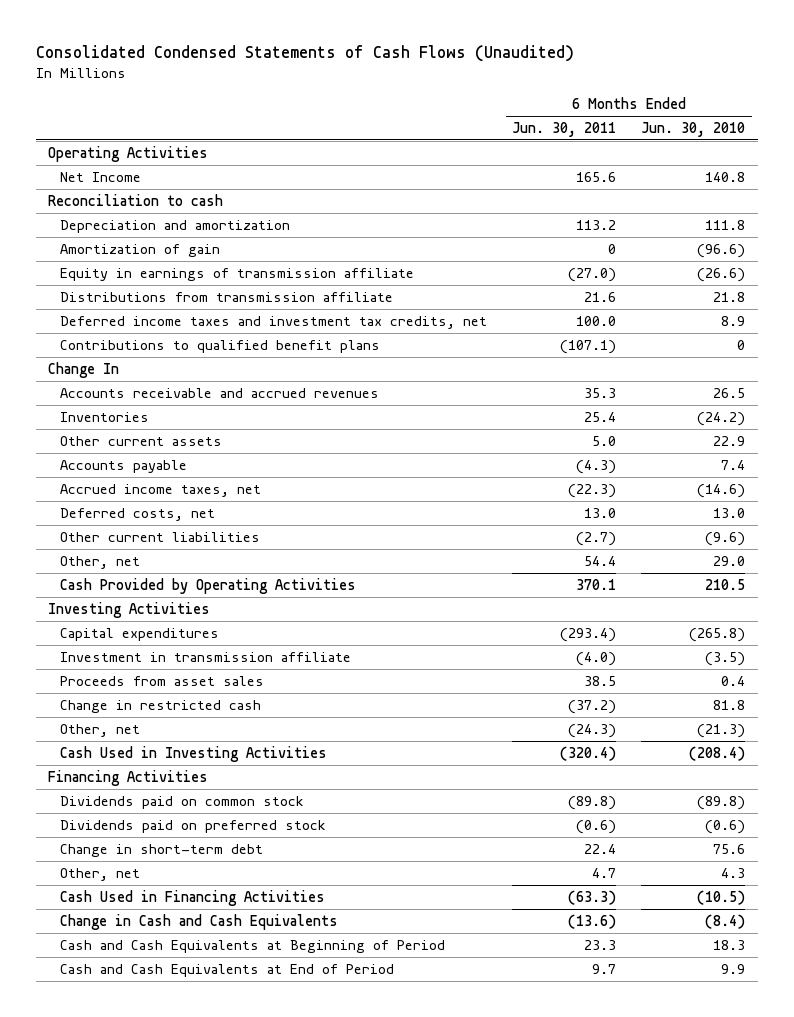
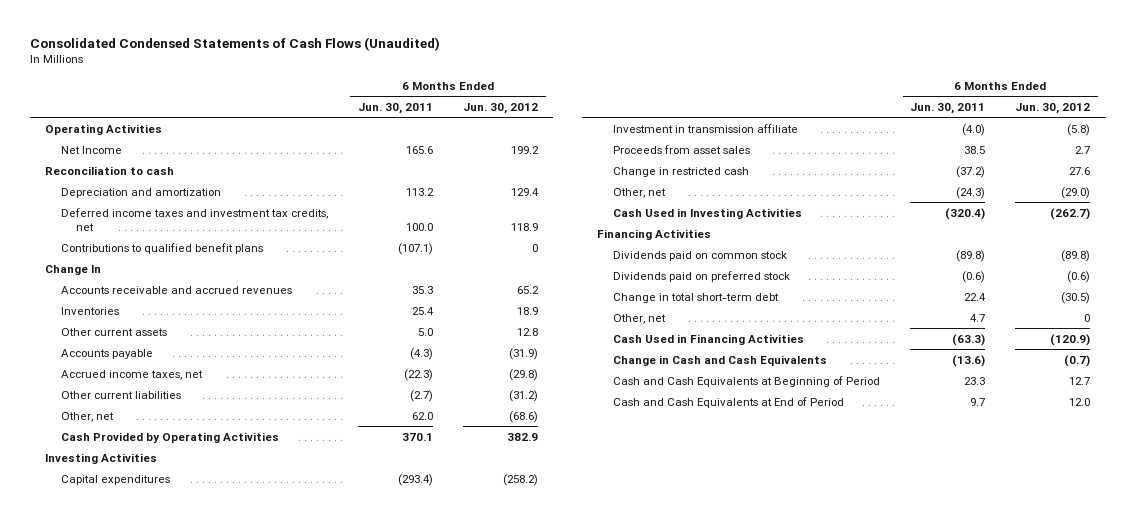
- | 6 Months Ended Jun. 30, 2011 | 6 Months Ended Jun. 30, 2010
+ | 6 Months Ended Jun. 30, 2011 | 6 Months Ended Jun. 30, 2012
- Amortization of gain | 0 | (96.6)
- Equity in earnings of transmission affiliate | (27.0) | (26.6)
- Distributions from transmission affiliate | 21.6 | 21.8
- Deferred costs, net | 13.0 | 13.0
- Other, net | 54.4 | 29.0
+ Other, net | 62.0 | (68.6)
- Change in short-term debt | 22.4 | 75.6
+ Change in total short-term debt | 22.4 | (30.5)

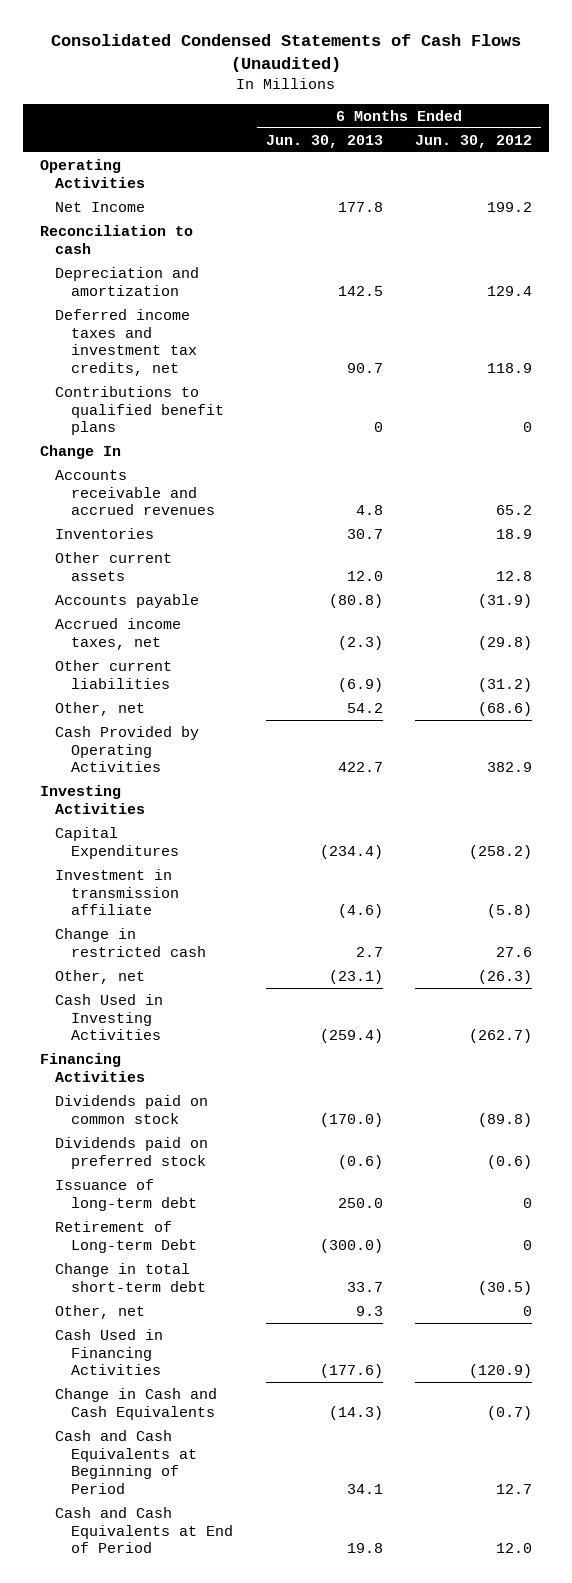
- | 6 Months Ended Jun. 30, 2011 | 6 Months Ended Jun. 30, 2012
+ | 6 Months Ended Jun. 30, 2013 | 6 Months Ended Jun. 30, 2012
- Capital expenditures | (293.4) | (258.2)
+ Capital Expenditures | (234.4) | (258.2)
- Proceeds from asset sales | 38.5 | 2.7
- Other, net | (24.3) | (29.0)
+ Other, net | (23.1) | (26.3)
+ Issuance of long-term debt | 250.0 | 0
+ Retirement of Long-term Debt | (300.0) | 0

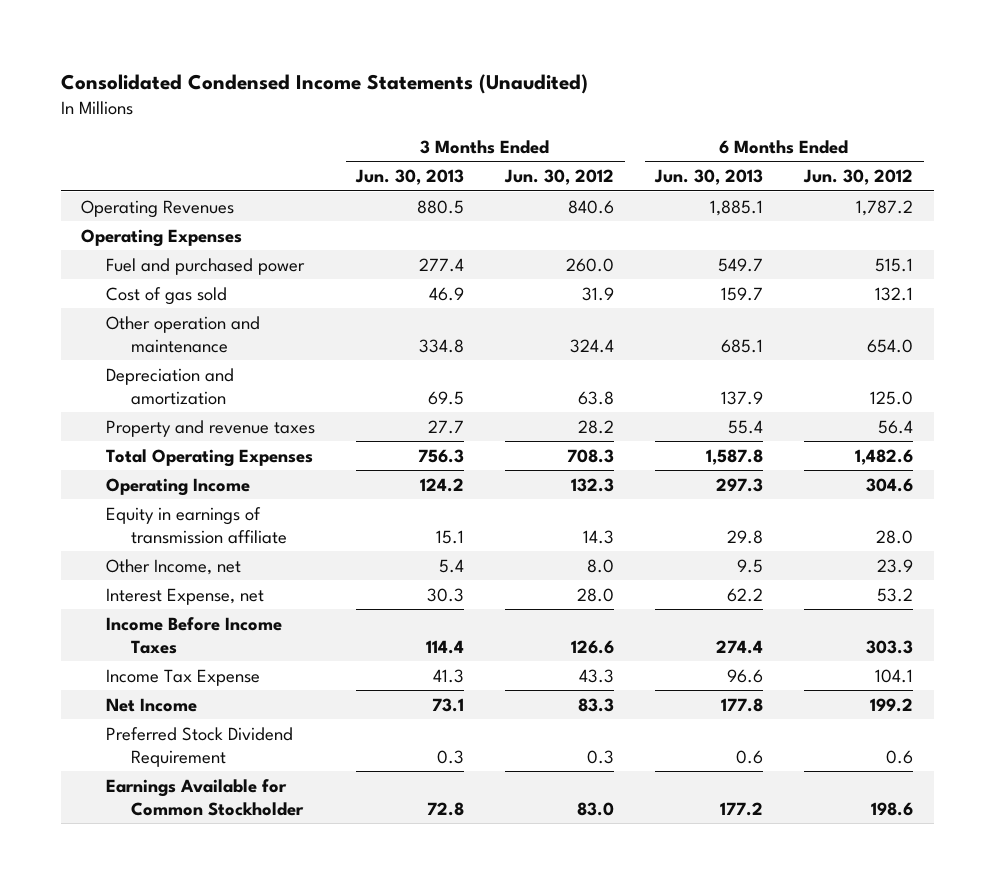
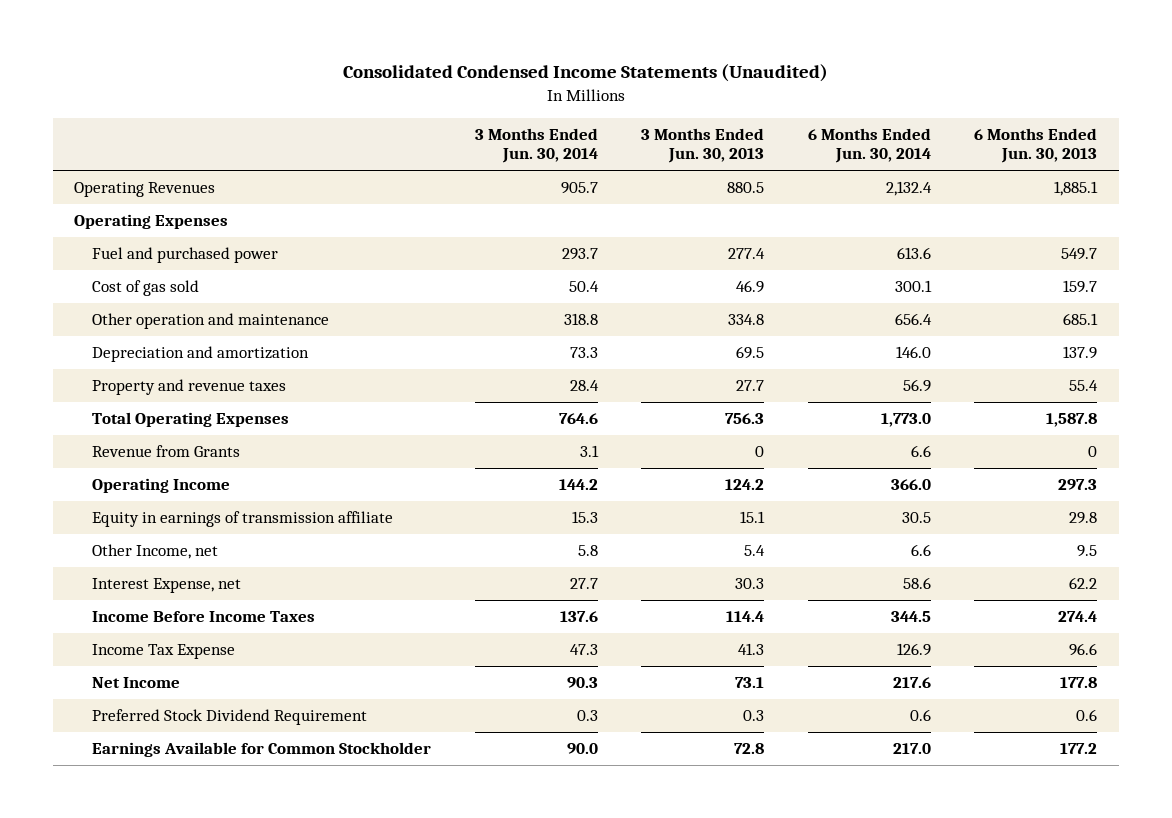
- | 3 Months Ended Jun. 30, 2013 | 3 Months Ended Jun. 30, 2012 | 6 Months Ended Jun. 30, 2013 | 6 Months Ended Jun. 30, 2012
+ | 3 Months Ended Jun. 30, 2014 | 3 Months Ended Jun. 30, 2013 | 6 Months Ended Jun. 30, 2014 | 6 Months Ended Jun. 30, 2013
+ Revenue from Grants | 3.1 | 0 | 6.6 | 0

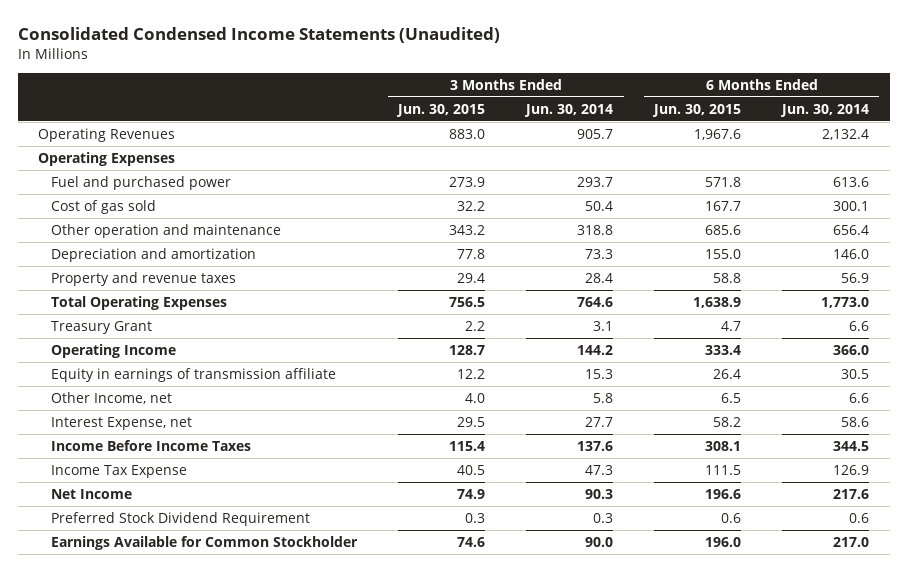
- | 3 Months Ended Jun. 30, 2014 | 3 Months Ended Jun. 30, 2013 | 6 Months Ended Jun. 30, 2014 | 6 Months Ended Jun. 30, 2013
+ | 3 Months Ended Jun. 30, 2015 | 3 Months Ended Jun. 30, 2014 | 6 Months Ended Jun. 30, 2015 | 6 Months Ended Jun. 30, 2014
- Revenue from Grants | 3.1 | 0 | 6.6 | 0
+ Treasury Grant | 2.2 | 3.1 | 4.7 | 6.6

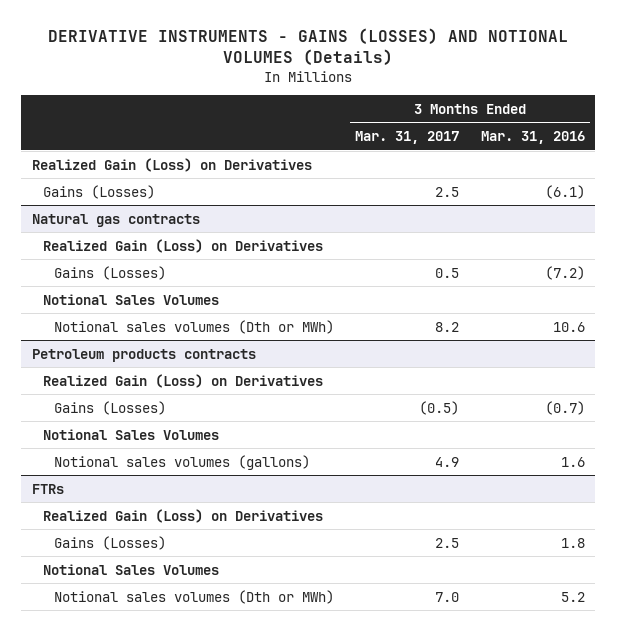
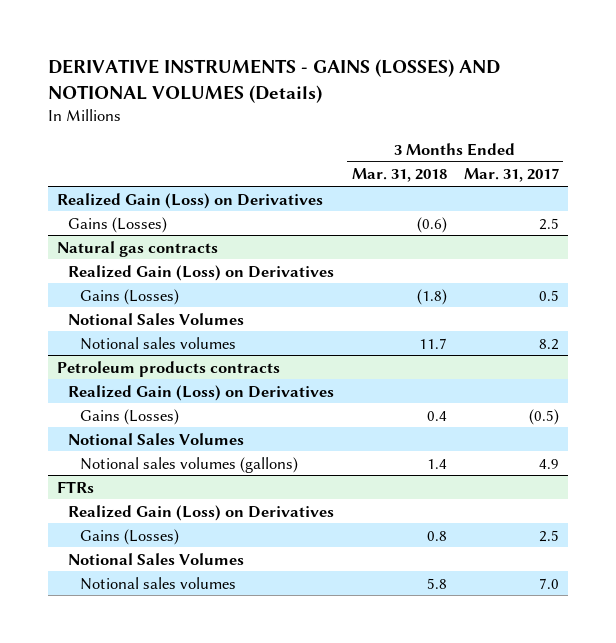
- | 3 Months Ended Mar. 31, 2017 | 3 Months Ended Mar. 31, 2016
+ | 3 Months Ended Mar. 31, 2018 | 3 Months Ended Mar. 31, 2017
@ Natural gas contracts
- Notional sales volumes (Dth or MWh) | 8.2 | 10.6
+ Notional sales volumes | 11.7 | 8.2
@ FTRs
- Notional sales volumes (Dth or MWh) | 7.0 | 5.2
+ Notional sales volumes | 5.8 | 7.0

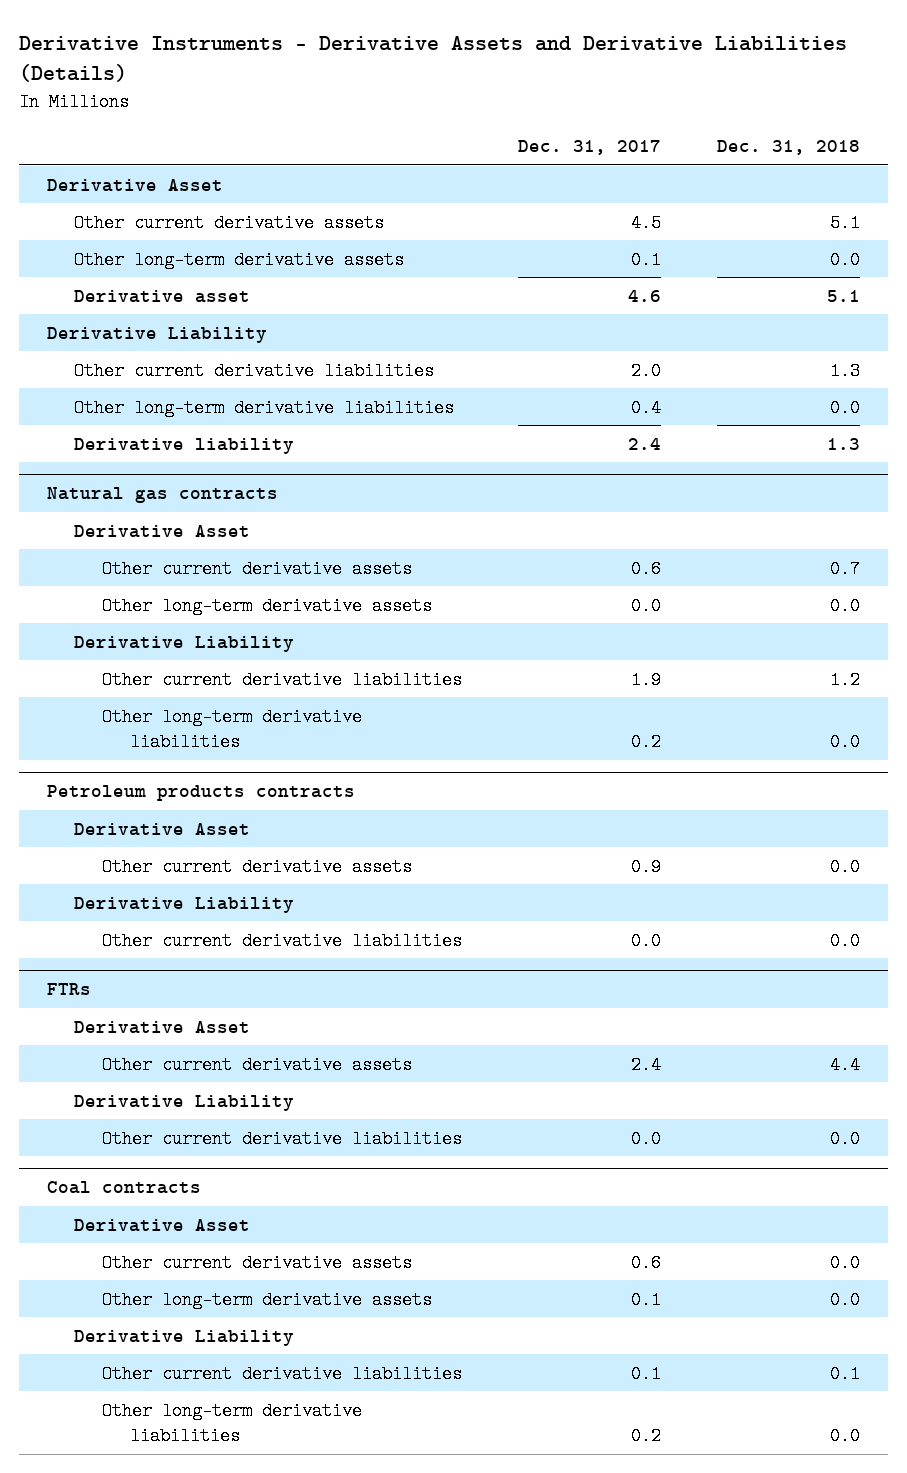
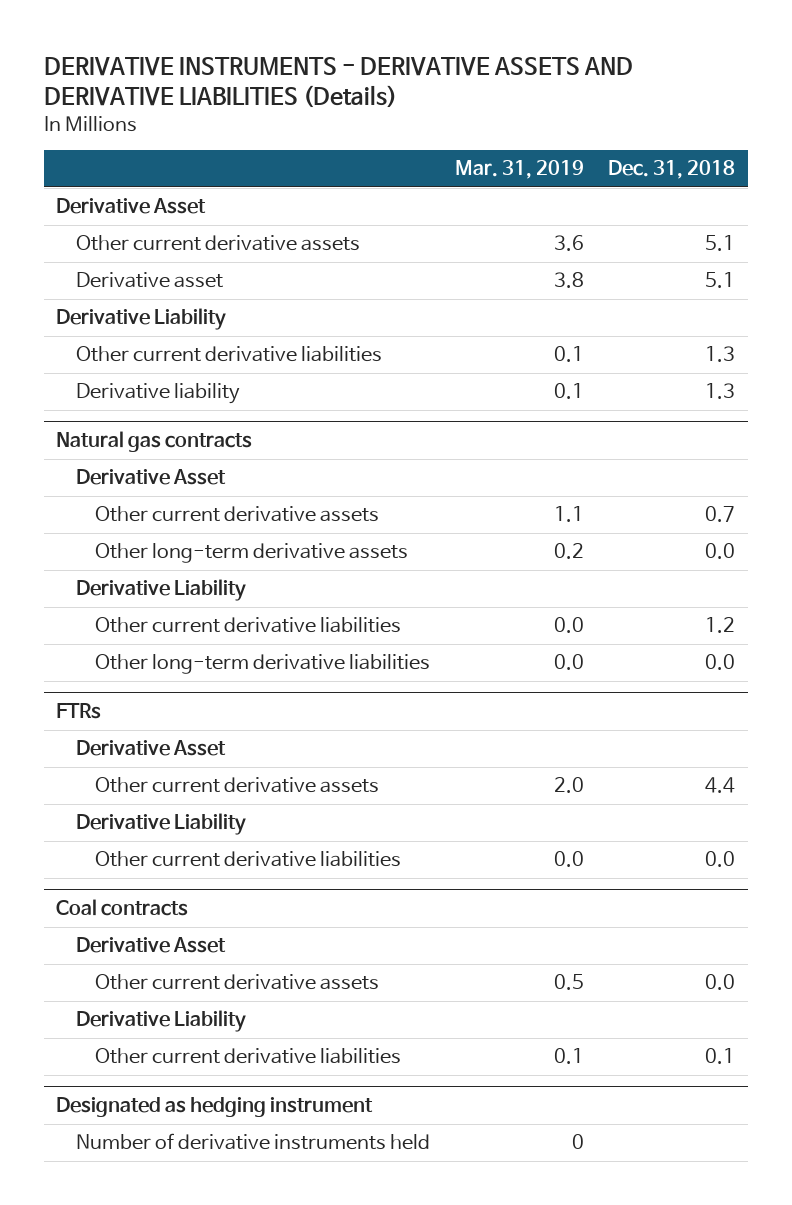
- Derivative Instruments - Derivative Assets and Derivative Liabilities (Details)
+ DERIVATIVE INSTRUMENTS - DERIVATIVE ASSETS AND DERIVATIVE LIABILITIES (Details)
- | Dec. 31, 2017 | Dec. 31, 2018
+ | Mar. 31, 2019 | Dec. 31, 2018
- Other long-term derivative assets | 0.1 | 0.0
- Other long-term derivative liabilities | 0.4 | 0.0
- Petroleum products contracts
- Derivative Asset
- Other current derivative assets | 0.9 | 0.0
- Derivative Liability
- Other current derivative liabilities | 0.0 | 0.0
@ Coal contracts
- Other long-term derivative assets | 0.1 | 0.0
- Other long-term derivative liabilities | 0.2 | 0.0
+ Designated as hedging instrument
+ Number of derivative instruments held | 0 |

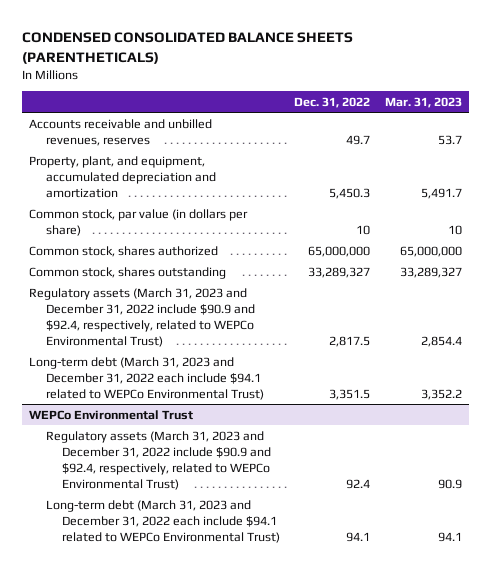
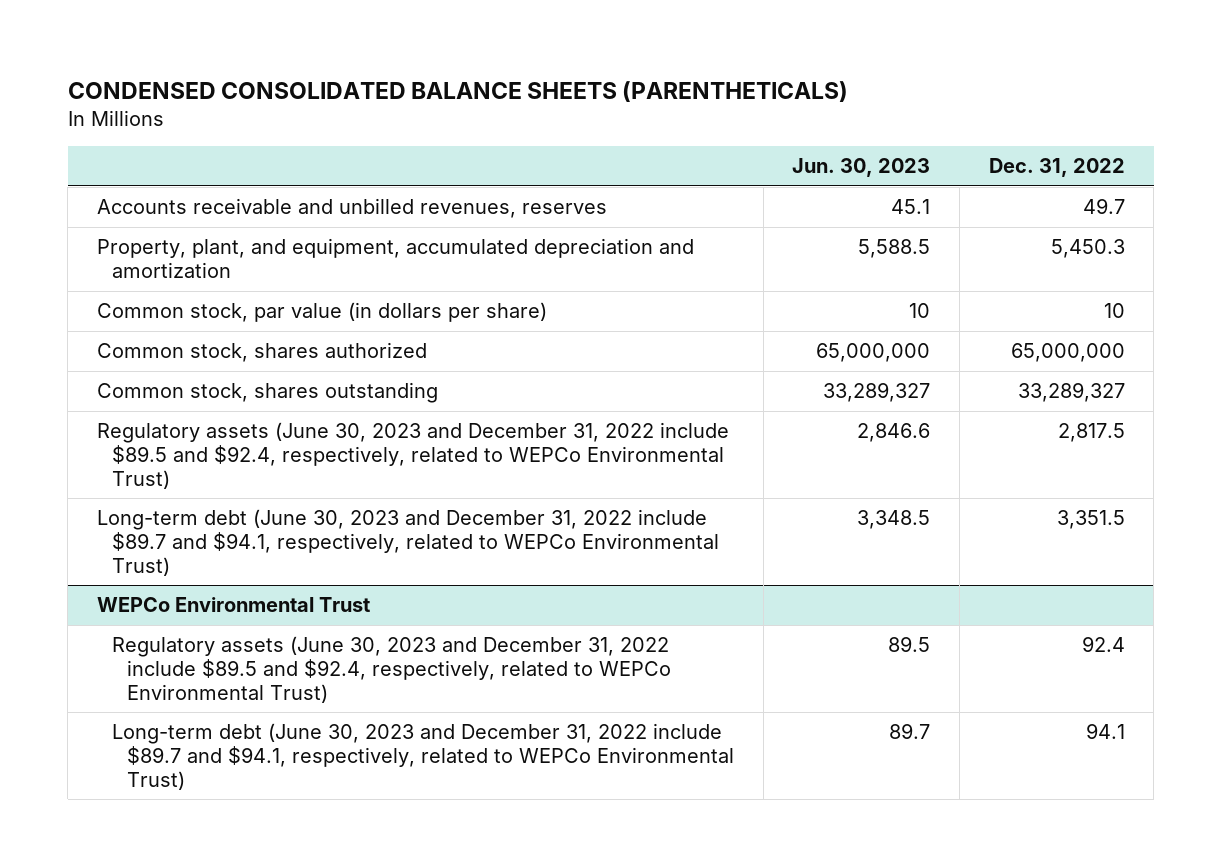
- | Dec. 31, 2022 | Mar. 31, 2023
+ | Jun. 30, 2023 | Dec. 31, 2022
- Regulatory assets (March 31, 2023 and December 31, 2022 include $90.9 and $92.4, respectively, related to WEPCo Environmental Trust) | 2,817.5 | 2,854.4
- Long-term debt (March 31, 2023 and December 31, 2022 each include $94.1 related to WEPCo Environmental Trust) | 3,351.5 | 3,352.2
+ Regulatory assets (June 30, 2023 and December 31, 2022 include $89.5 and $92.4, respectively, related to WEPCo Environmental Trust) | 2,846.6 | 2,817.5
+ Long-term debt (June 30, 2023 and December 31, 2022 include $89.7 and $94.1, respectively, related to WEPCo Environmental Trust) | 3,348.5 | 3,351.5
@ WEPCo Environmental Trust
- Regulatory assets (March 31, 2023 and December 31, 2022 include $90.9 and $92.4, respectively, related to WEPCo Environmental Trust) | 92.4 | 90.9
- Long-term debt (March 31, 2023 and December 31, 2022 each include $94.1 related to WEPCo Environmental Trust) | 94.1 | 94.1
+ Regulatory assets (June 30, 2023 and December 31, 2022 include $89.5 and $92.4, respectively, related to WEPCo Environmental Trust) | 89.5 | 92.4
+ Long-term debt (June 30, 2023 and December 31, 2022 include $89.7 and $94.1, respectively, related to WEPCo Environmental Trust) | 89.7 | 94.1

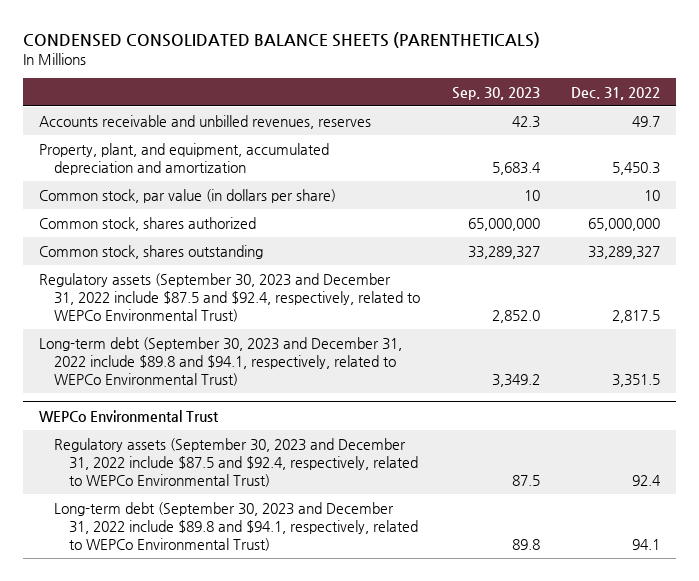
- | Jun. 30, 2023 | Dec. 31, 2022
+ | Sep. 30, 2023 | Dec. 31, 2022
- Regulatory assets (June 30, 2023 and December 31, 2022 include $89.5 and $92.4, respectively, related to WEPCo Environmental Trust) | 2,846.6 | 2,817.5
- Long-term debt (June 30, 2023 and December 31, 2022 include $89.7 and $94.1, respectively, related to WEPCo Environmental Trust) | 3,348.5 | 3,351.5
+ Regulatory assets (September 30, 2023 and December 31, 2022 include $87.5 and $92.4, respectively, related to WEPCo Environmental Trust) | 2,852.0 | 2,817.5
+ Long-term debt (September 30, 2023 and December 31, 2022 include $89.8 and $94.1, respectively, related to WEPCo Environmental Trust) | 3,349.2 | 3,351.5
@ WEPCo Environmental Trust
- Regulatory assets (June 30, 2023 and December 31, 2022 include $89.5 and $92.4, respectively, related to WEPCo Environmental Trust) | 89.5 | 92.4
- Long-term debt (June 30, 2023 and December 31, 2022 include $89.7 and $94.1, respectively, related to WEPCo Environmental Trust) | 89.7 | 94.1
+ Regulatory assets (September 30, 2023 and December 31, 2022 include $87.5 and $92.4, respectively, related to WEPCo Environmental Trust) | 87.5 | 92.4
+ Long-term debt (September 30, 2023 and December 31, 2022 include $89.8 and $94.1, respectively, related to WEPCo Environmental Trust) | 89.8 | 94.1

